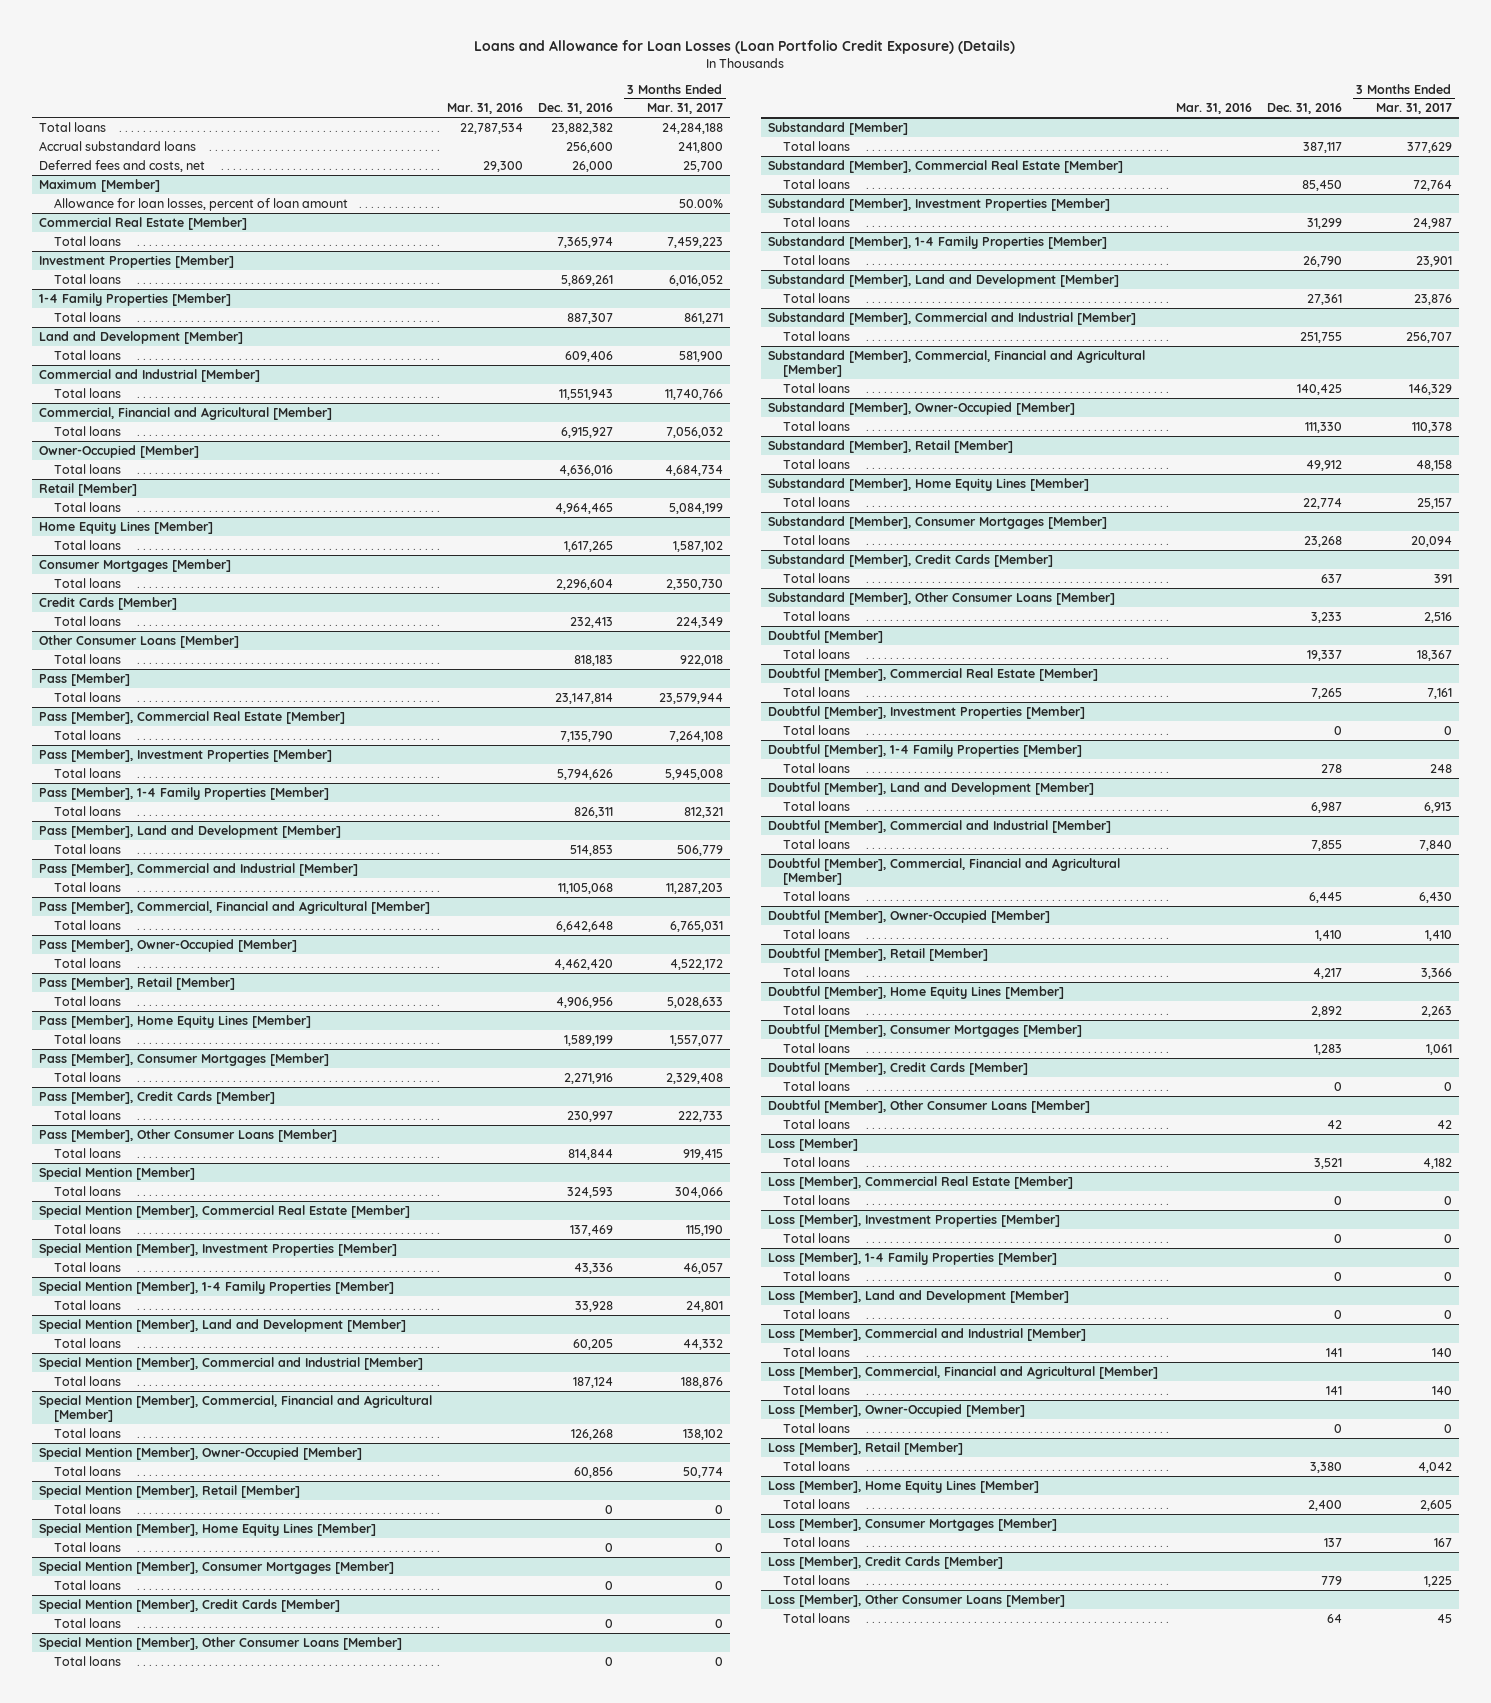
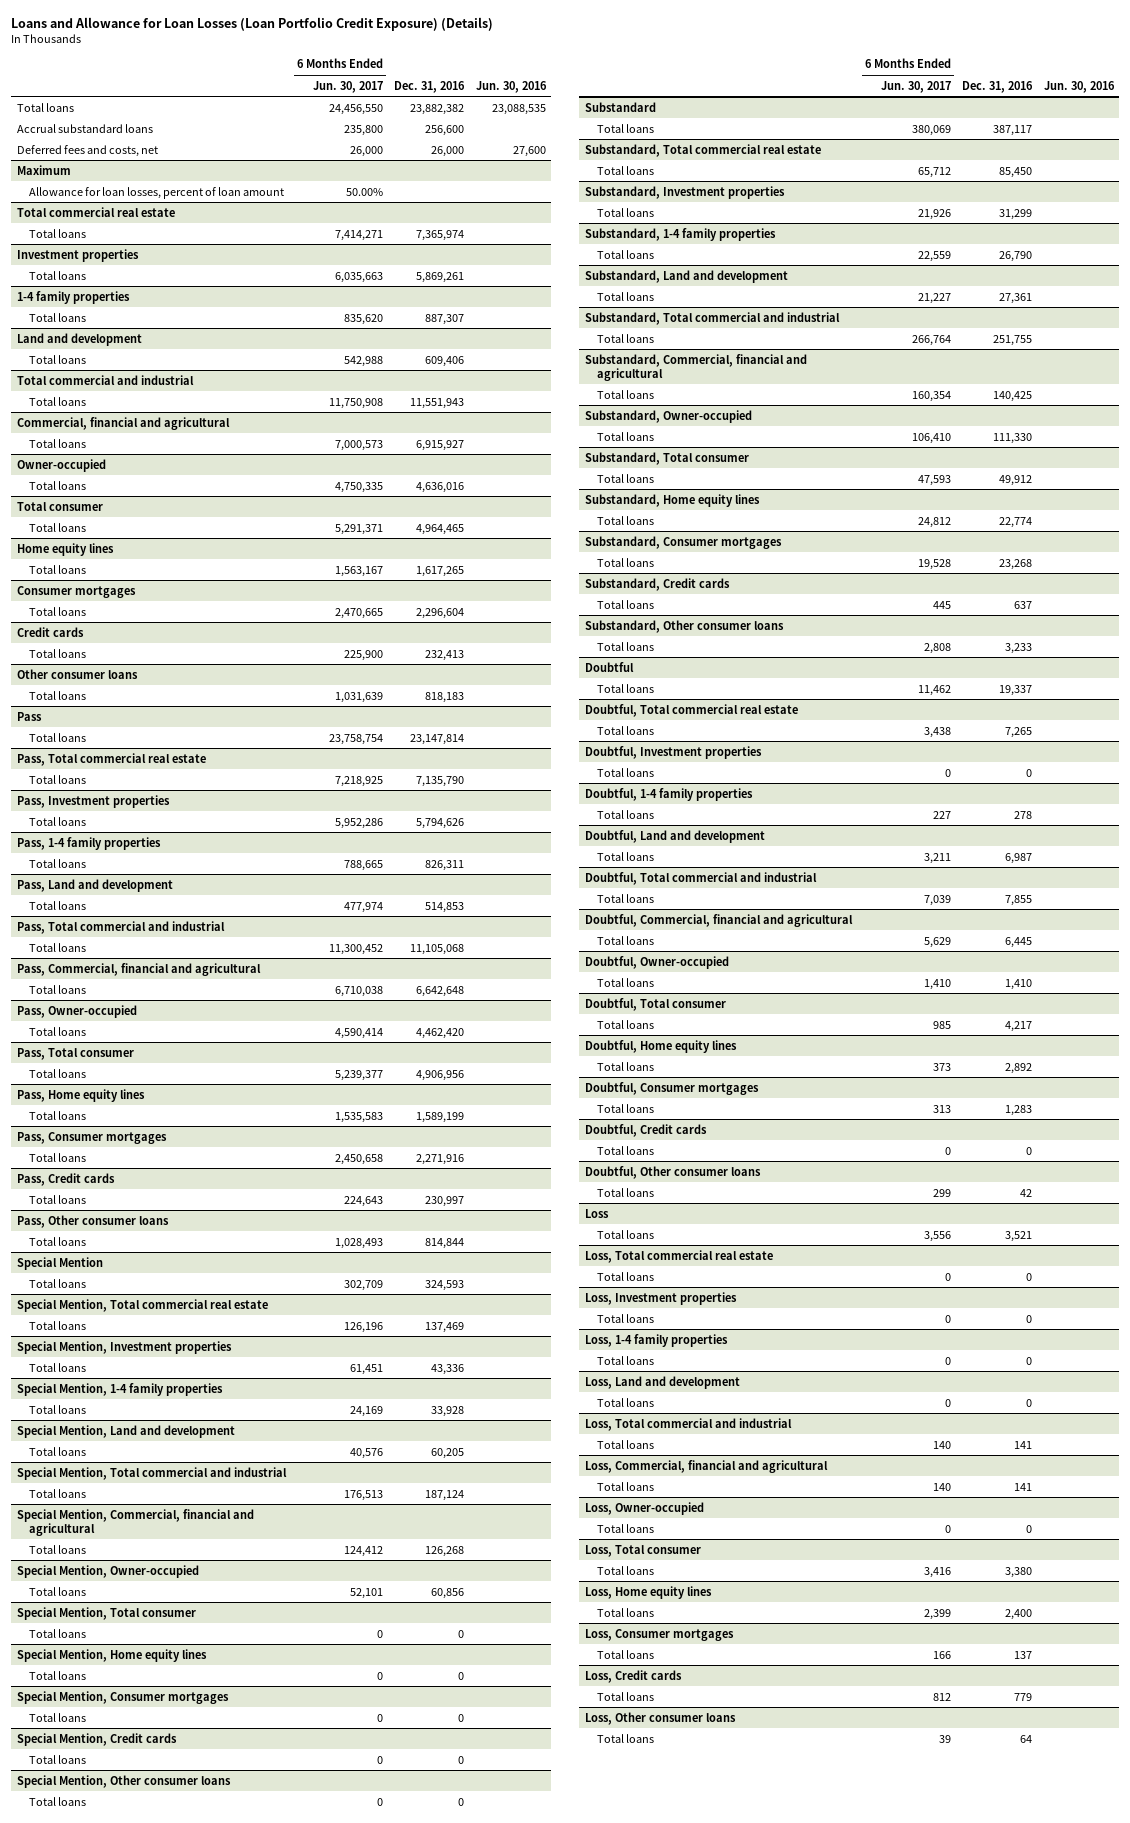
- | Mar. 31, 2016 | Dec. 31, 2016 | 3 Months Ended Mar. 31, 2017
+ | 6 Months Ended Jun. 30, 2017 | Dec. 31, 2016 | Jun. 30, 2016
- Maximum [Member]
+ Maximum
- Commercial Real Estate [Member]
+ Total commercial real estate
- Investment Properties [Member]
+ Investment properties
- 1-4 Family Properties [Member]
+ 1-4 family properties
- Land and Development [Member]
+ Land and development
- Commercial and Industrial [Member]
+ Total commercial and industrial
- Commercial, Financial and Agricultural [Member]
+ Commercial, financial and agricultural
- Owner-Occupied [Member]
+ Owner-occupied
- Retail [Member]
+ Total consumer
- Home Equity Lines [Member]
+ Home equity lines
- Consumer Mortgages [Member]
+ Consumer mortgages
- Credit Cards [Member]
+ Credit cards
- Other Consumer Loans [Member]
+ Other consumer loans
- Pass [Member]
+ Pass
- Pass [Member], Commercial Real Estate [Member]
+ Pass, Total commercial real estate
- Pass [Member], Investment Properties [Member]
+ Pass, Investment properties
- Pass [Member], 1-4 Family Properties [Member]
+ Pass, 1-4 family properties
- Pass [Member], Land and Development [Member]
+ Pass, Land and development
- Pass [Member], Commercial and Industrial [Member]
+ Pass, Total commercial and industrial
- Pass [Member], Commercial, Financial and Agricultural [Member]
+ Pass, Commercial, financial and agricultural
- Pass [Member], Owner-Occupied [Member]
+ Pass, Owner-occupied
- Pass [Member], Retail [Member]
+ Pass, Total consumer
- Pass [Member], Home Equity Lines [Member]
+ Pass, Home equity lines
- Pass [Member], Consumer Mortgages [Member]
+ Pass, Consumer mortgages
- Pass [Member], Credit Cards [Member]
+ Pass, Credit cards
- Pass [Member], Other Consumer Loans [Member]
+ Pass, Other consumer loans
- Special Mention [Member]
+ Special Mention
- Special Mention [Member], Commercial Real Estate [Member]
+ Special Mention, Total commercial real estate
- Special Mention [Member], Investment Properties [Member]
+ Special Mention, Investment properties
- Special Mention [Member], 1-4 Family Properties [Member]
+ Special Mention, 1-4 family properties
- Special Mention [Member], Land and Development [Member]
+ Special Mention, Land and development
- Special Mention [Member], Commercial and Industrial [Member]
+ Special Mention, Total commercial and industrial
- Special Mention [Member], Commercial, Financial and Agricultural [Member]
+ Special Mention, Commercial, financial and agricultural
- Special Mention [Member], Owner-Occupied [Member]
+ Special Mention, Owner-occupied
- Special Mention [Member], Retail [Member]
+ Special Mention, Total consumer
- Special Mention [Member], Home Equity Lines [Member]
+ Special Mention, Home equity lines
- Special Mention [Member], Consumer Mortgages [Member]
+ Special Mention, Consumer mortgages
- Special Mention [Member], Credit Cards [Member]
+ Special Mention, Credit cards
- Special Mention [Member], Other Consumer Loans [Member]
+ Special Mention, Other consumer loans
- Substandard [Member]
+ Substandard
- Substandard [Member], Commercial Real Estate [Member]
+ Substandard, Total commercial real estate
- Substandard [Member], Investment Properties [Member]
+ Substandard, Investment properties
- Substandard [Member], 1-4 Family Properties [Member]
+ Substandard, 1-4 family properties
- Substandard [Member], Land and Development [Member]
+ Substandard, Land and development
- Substandard [Member], Commercial and Industrial [Member]
+ Substandard, Total commercial and industrial
- Substandard [Member], Commercial, Financial and Agricultural [Member]
+ Substandard, Commercial, financial and agricultural
- Substandard [Member], Owner-Occupied [Member]
+ Substandard, Owner-occupied
- Substandard [Member], Retail [Member]
+ Substandard, Total consumer
- Substandard [Member], Home Equity Lines [Member]
+ Substandard, Home equity lines
- Substandard [Member], Consumer Mortgages [Member]
+ Substandard, Consumer mortgages
- Substandard [Member], Credit Cards [Member]
+ Substandard, Credit cards
- Substandard [Member], Other Consumer Loans [Member]
+ Substandard, Other consumer loans
- Doubtful [Member]
+ Doubtful
- Doubtful [Member], Commercial Real Estate [Member]
+ Doubtful, Total commercial real estate
- Doubtful [Member], Investment Properties [Member]
+ Doubtful, Investment properties
- Doubtful [Member], 1-4 Family Properties [Member]
+ Doubtful, 1-4 family properties
- Doubtful [Member], Land and Development [Member]
+ Doubtful, Land and development
- Doubtful [Member], Commercial and Industrial [Member]
+ Doubtful, Total commercial and industrial
- Doubtful [Member], Commercial, Financial and Agricultural [Member]
+ Doubtful, Commercial, financial and agricultural
- Doubtful [Member], Owner-Occupied [Member]
+ Doubtful, Owner-occupied
- Doubtful [Member], Retail [Member]
+ Doubtful, Total consumer
- Doubtful [Member], Home Equity Lines [Member]
+ Doubtful, Home equity lines
- Doubtful [Member], Consumer Mortgages [Member]
+ Doubtful, Consumer mortgages
- Doubtful [Member], Credit Cards [Member]
+ Doubtful, Credit cards
- Doubtful [Member], Other Consumer Loans [Member]
+ Doubtful, Other consumer loans
- Loss [Member]
+ Loss
- Loss [Member], Commercial Real Estate [Member]
+ Loss, Total commercial real estate
- Loss [Member], Investment Properties [Member]
+ Loss, Investment properties
- Loss [Member], 1-4 Family Properties [Member]
+ Loss, 1-4 family properties
- Loss [Member], Land and Development [Member]
+ Loss, Land and development
- Loss [Member], Commercial and Industrial [Member]
+ Loss, Total commercial and industrial
- Loss [Member], Commercial, Financial and Agricultural [Member]
+ Loss, Commercial, financial and agricultural
- Loss [Member], Owner-Occupied [Member]
+ Loss, Owner-occupied
- Loss [Member], Retail [Member]
+ Loss, Total consumer
- Loss [Member], Home Equity Lines [Member]
+ Loss, Home equity lines
- Loss [Member], Consumer Mortgages [Member]
+ Loss, Consumer mortgages
- Loss [Member], Credit Cards [Member]
+ Loss, Credit cards
- Loss [Member], Other Consumer Loans [Member]
+ Loss, Other consumer loans

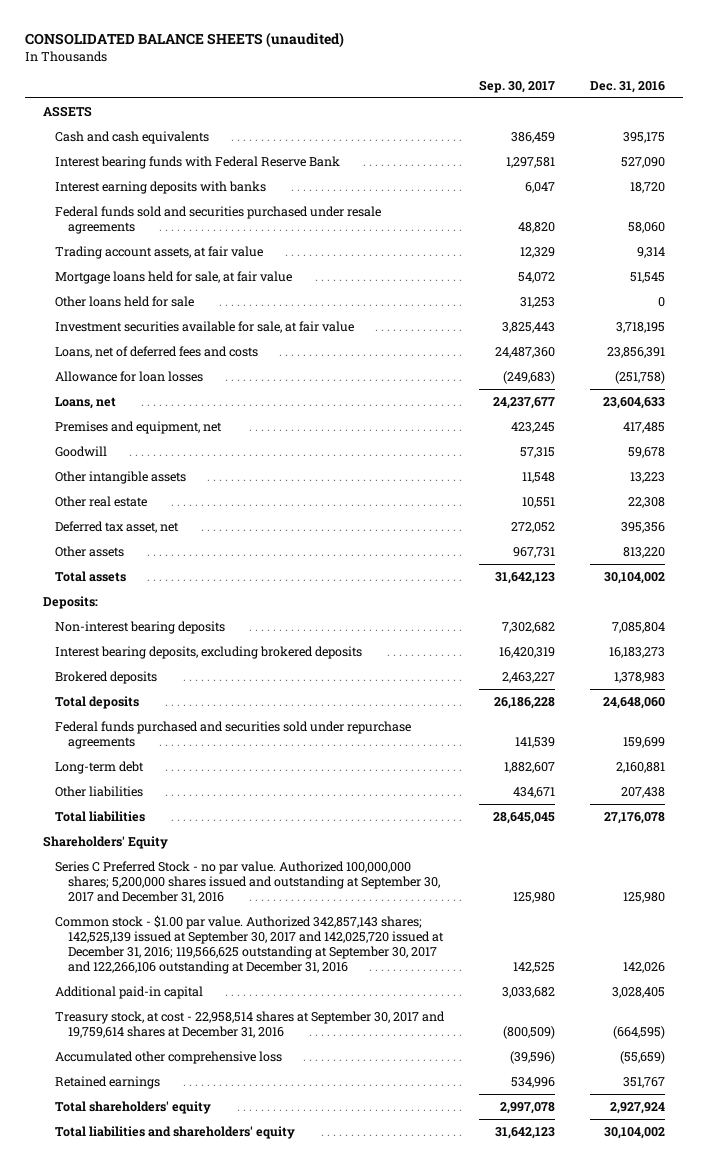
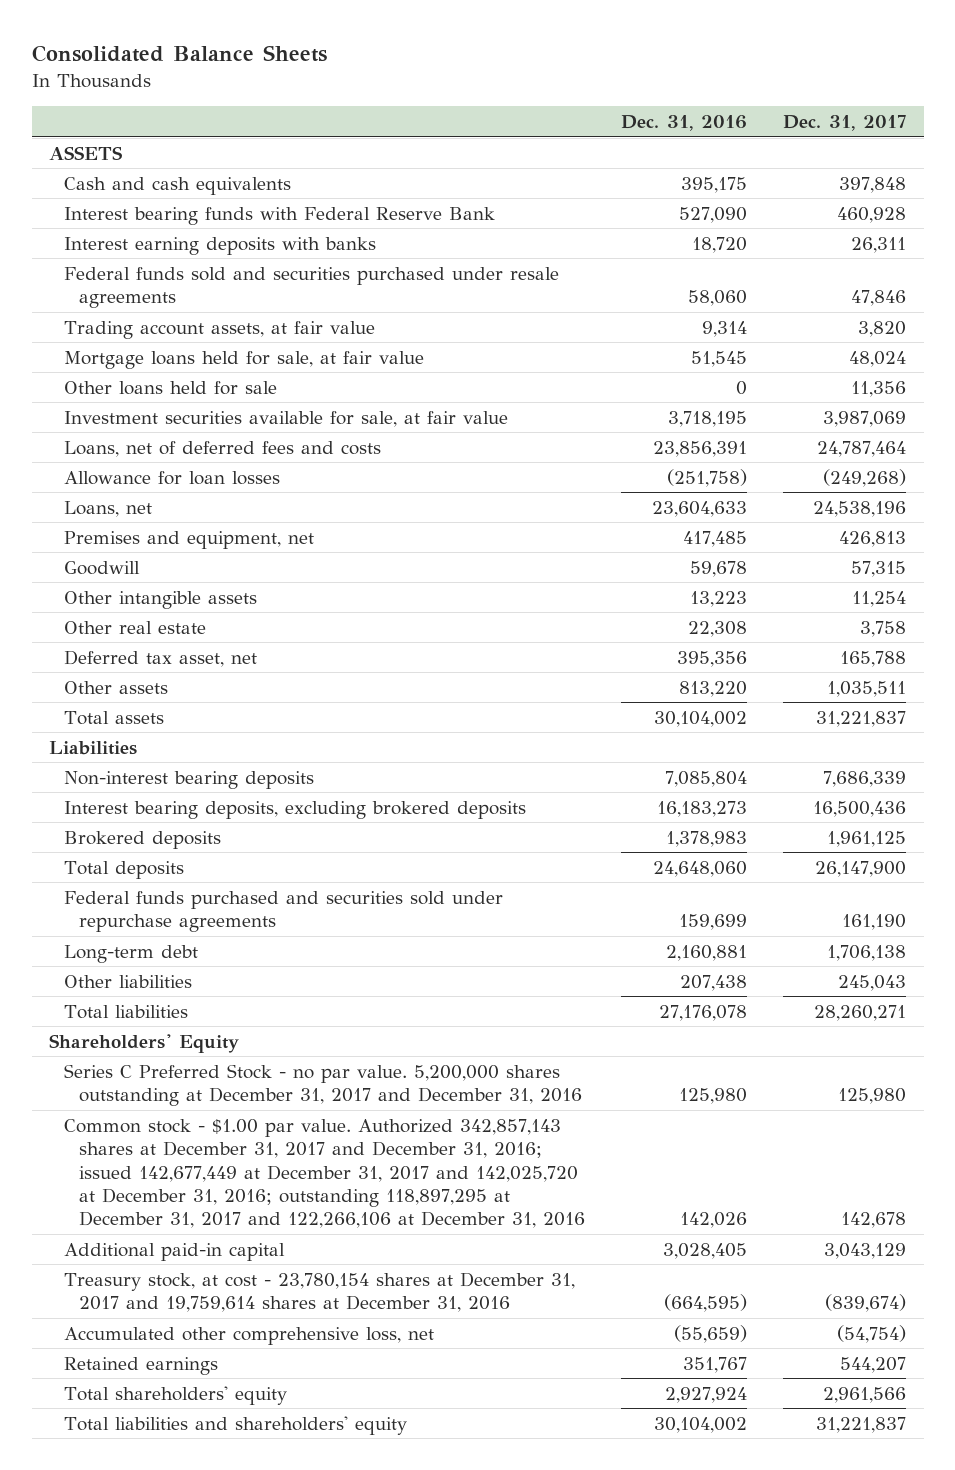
- CONSOLIDATED BALANCE SHEETS (unaudited)
+ Consolidated Balance Sheets
- | Sep. 30, 2017 | Dec. 31, 2016
+ | Dec. 31, 2016 | Dec. 31, 2017
- Deposits:
+ Liabilities
- Series C Preferred Stock - no par value. Authorized 100,000,000 shares; 5,200,000 shares issued and outstanding at September 30, 2017 and December 31, 2016 | 125,980 | 125,980
- Common stock - $1.00 par value. Authorized 342,857,143 shares; 142,525,139 issued at September 30, 2017 and 142,025,720 issued at December 31, 2016; 119,566,625 outstanding at September 30, 2017 and 122,266,106 outstanding at December 31, 2016 | 142,525 | 142,026
+ Series C Preferred Stock - no par value. 5,200,000 shares outstanding at December 31, 2017 and December 31, 2016 | 125,980 | 125,980
+ Common stock - $1.00 par value. Authorized 342,857,143 shares at December 31, 2017 and December 31, 2016; issued 142,677,449 at December 31, 2017 and 142,025,720 at December 31, 2016; outstanding 118,897,295 at December 31, 2017 and 122,266,106 at December 31, 2016 | 142,026 | 142,678
- Treasury stock, at cost - 22,958,514 shares at September 30, 2017 and 19,759,614 shares at December 31, 2016 | (800,509) | (664,595)
- Accumulated other comprehensive loss | (39,596) | (55,659)
+ Treasury stock, at cost - 23,780,154 shares at December 31, 2017 and 19,759,614 shares at December 31, 2016 | (664,595) | (839,674)
+ Accumulated other comprehensive loss, net | (55,659) | (54,754)

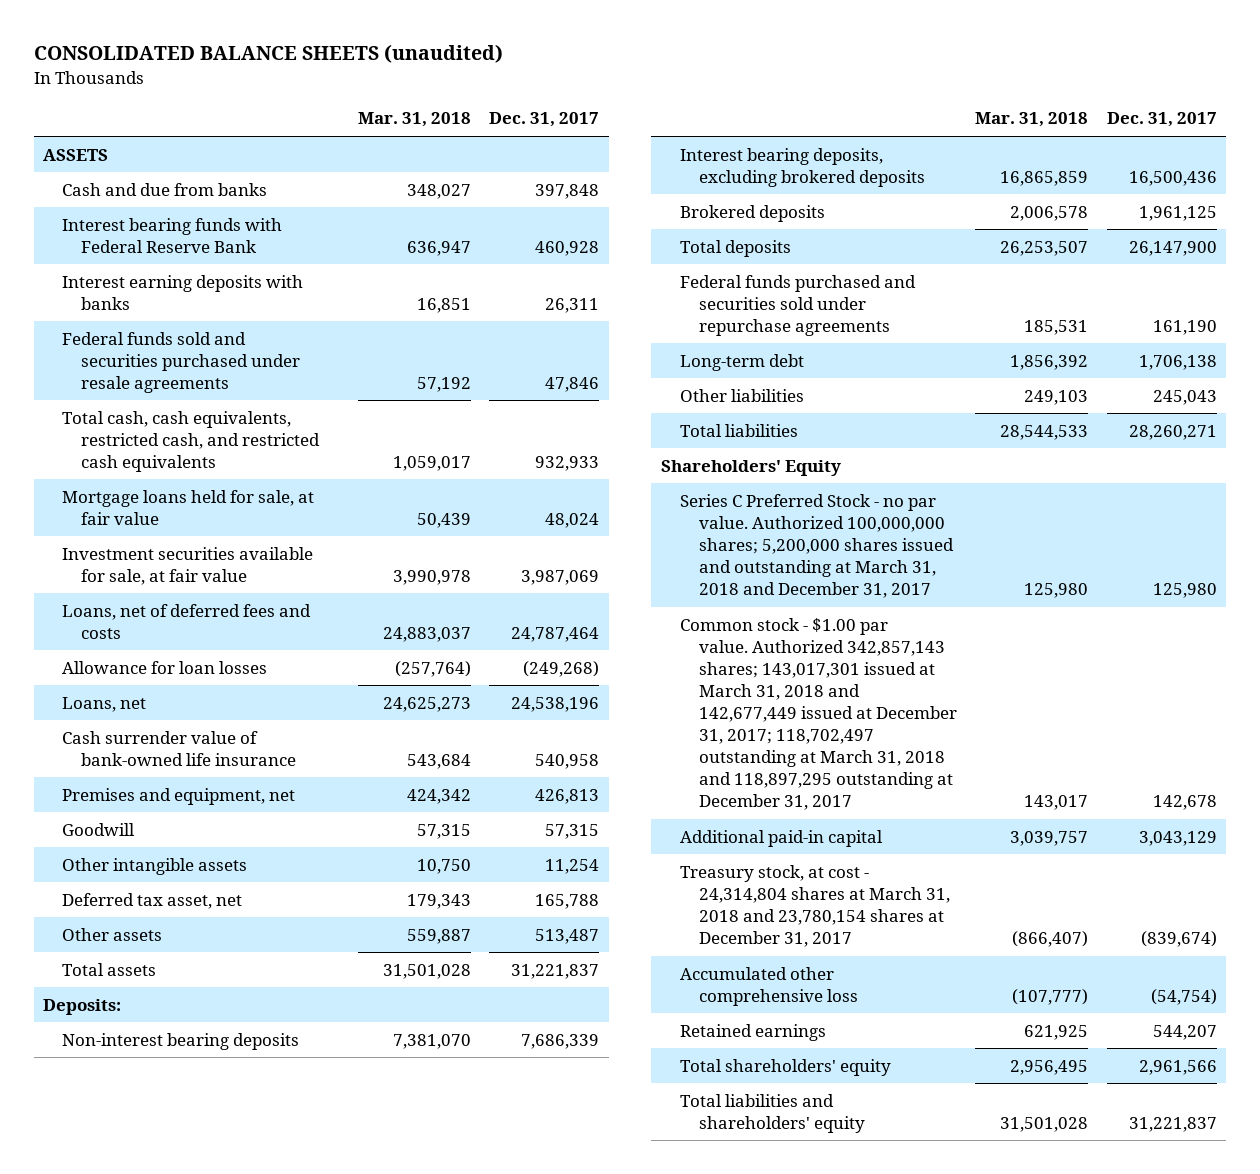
- Consolidated Balance Sheets
+ CONSOLIDATED BALANCE SHEETS (unaudited)
- | Dec. 31, 2016 | Dec. 31, 2017
+ | Mar. 31, 2018 | Dec. 31, 2017
- Cash and cash equivalents | 395,175 | 397,848
+ Cash and due from banks | 348,027 | 397,848
- Trading account assets, at fair value | 9,314 | 3,820
+ Total cash, cash equivalents, restricted cash, and restricted cash equivalents | 1,059,017 | 932,933
- Other loans held for sale | 0 | 11,356
+ Cash surrender value of bank-owned life insurance | 543,684 | 540,958
- Other real estate | 22,308 | 3,758
- Other assets | 813,220 | 1,035,511
+ Other assets | 559,887 | 513,487
- Liabilities
+ Deposits:
- Series C Preferred Stock - no par value. 5,200,000 shares outstanding at December 31, 2017 and December 31, 2016 | 125,980 | 125,980
- Common stock - $1.00 par value. Authorized 342,857,143 shares at December 31, 2017 and December 31, 2016; issued 142,677,449 at December 31, 2017 and 142,025,720 at December 31, 2016; outstanding 118,897,295 at December 31, 2017 and 122,266,106 at December 31, 2016 | 142,026 | 142,678
+ Series C Preferred Stock - no par value. Authorized 100,000,000 shares; 5,200,000 shares issued and outstanding at March 31, 2018 and December 31, 2017 | 125,980 | 125,980
+ Common stock - $1.00 par value. Authorized 342,857,143 shares; 143,017,301 issued at March 31, 2018 and 142,677,449 issued at December 31, 2017; 118,702,497 outstanding at March 31, 2018 and 118,897,295 outstanding at December 31, 2017 | 143,017 | 142,678
- Treasury stock, at cost - 23,780,154 shares at December 31, 2017 and 19,759,614 shares at December 31, 2016 | (664,595) | (839,674)
- Accumulated other comprehensive loss, net | (55,659) | (54,754)
+ Treasury stock, at cost - 24,314,804 shares at March 31, 2018 and 23,780,154 shares at December 31, 2017 | (866,407) | (839,674)
+ Accumulated other comprehensive loss | (107,777) | (54,754)

